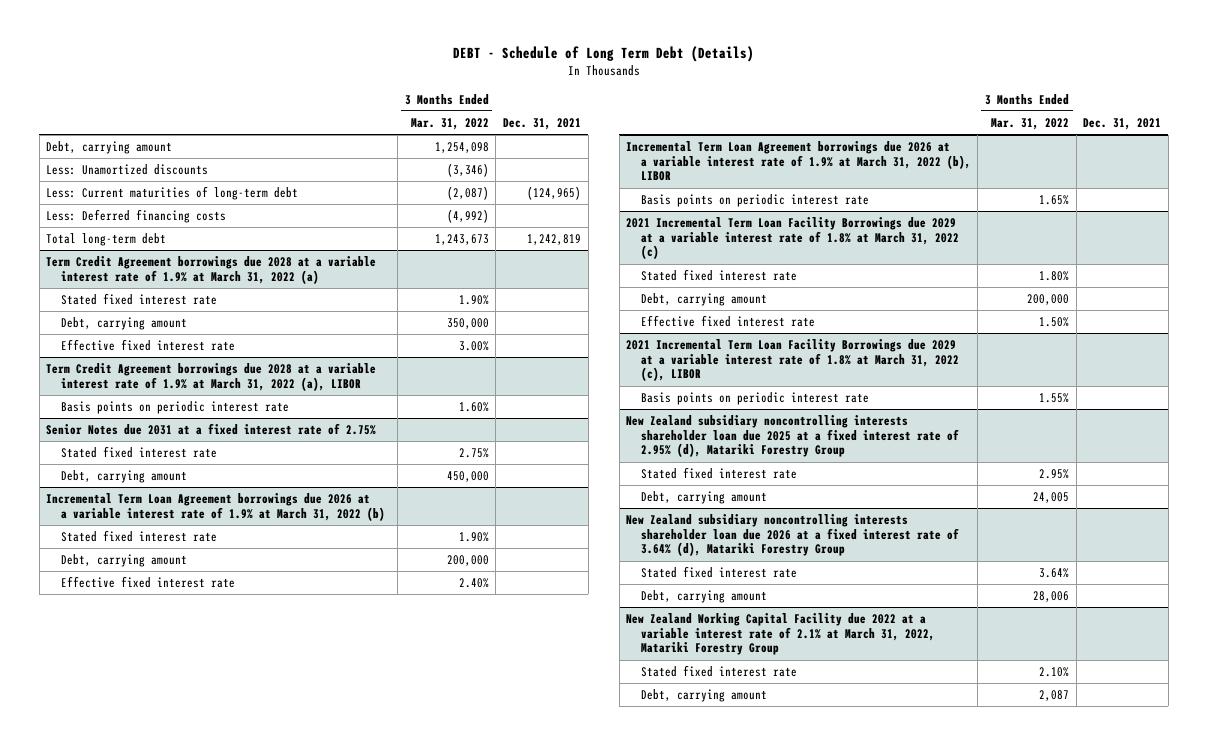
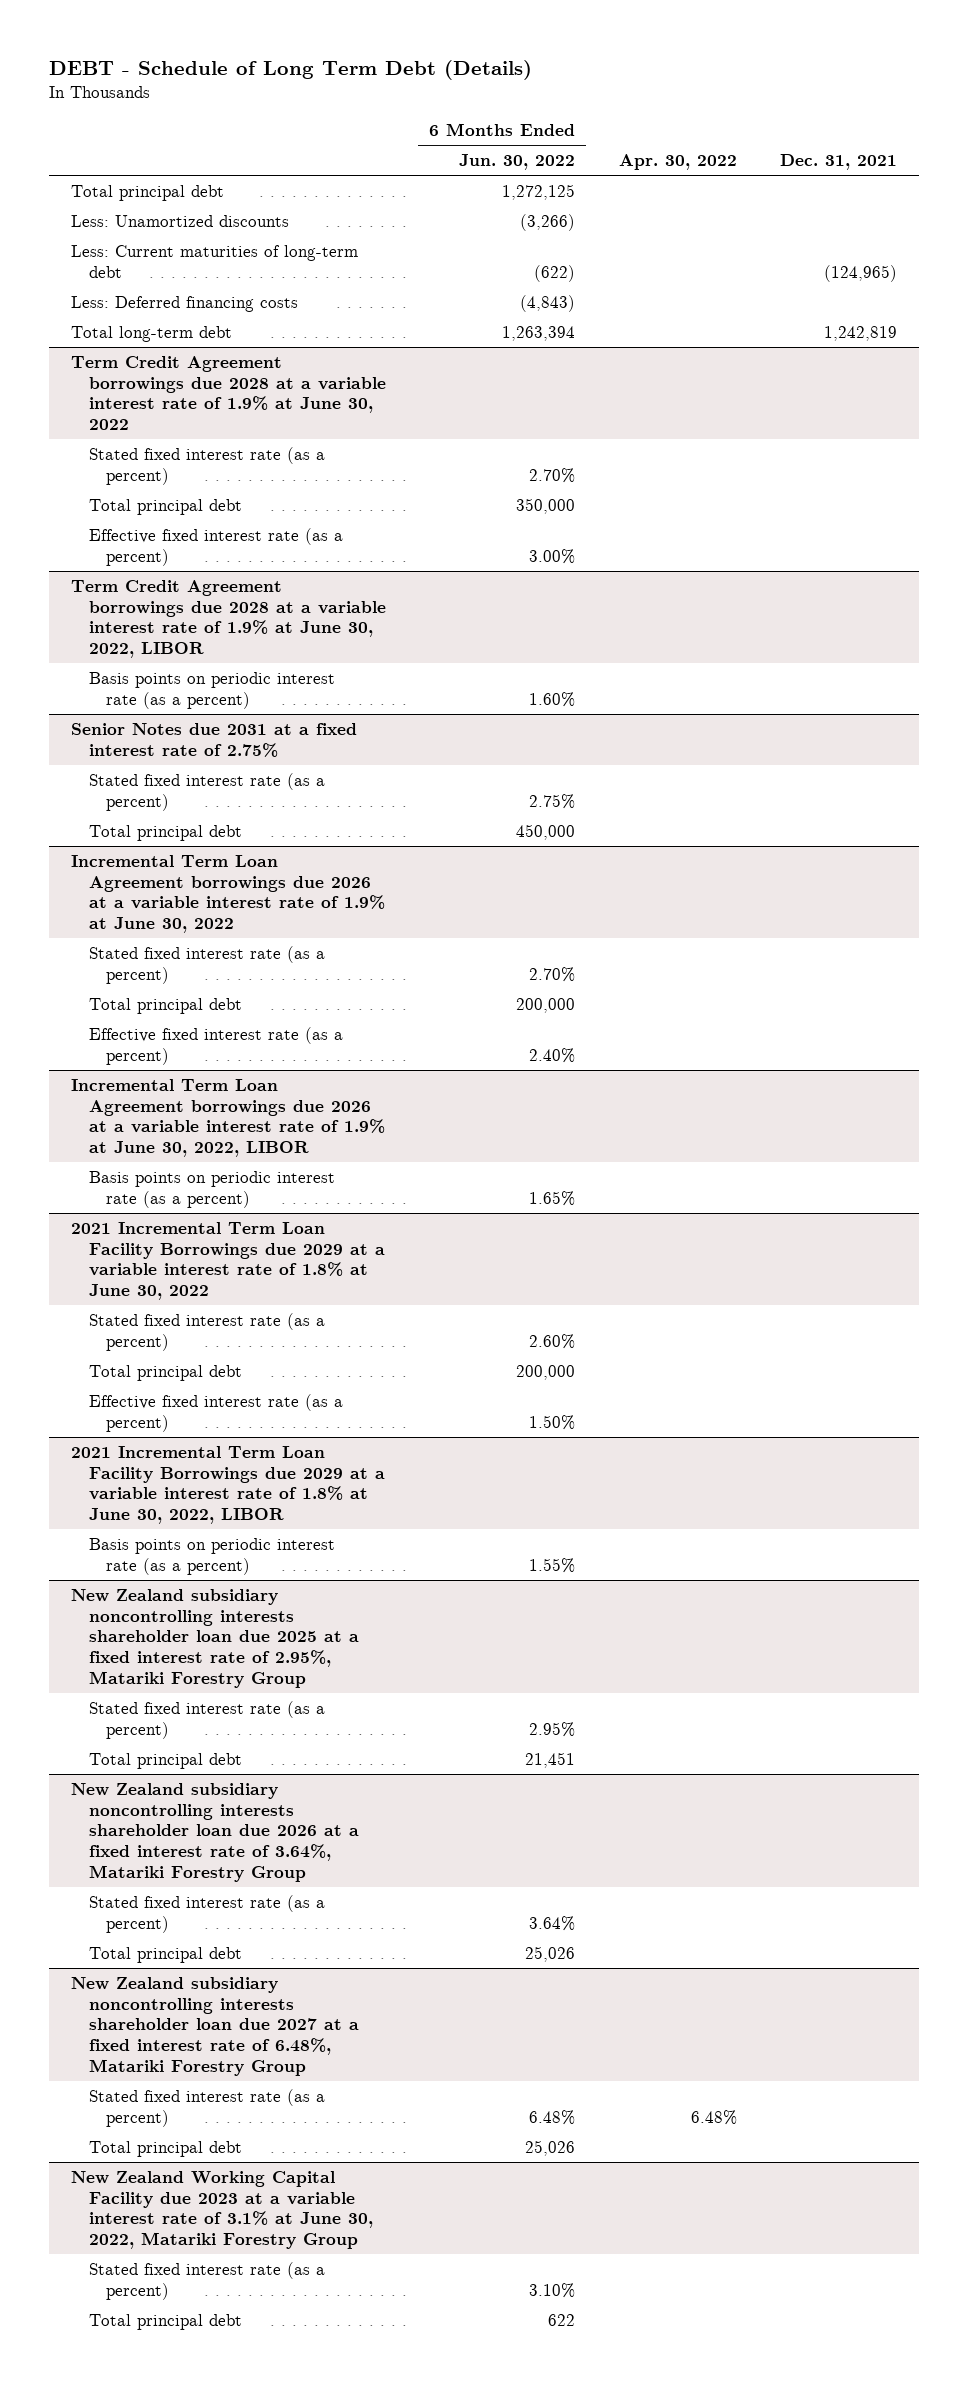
- | 3 Months Ended Mar. 31, 2022 | Dec. 31, 2021
+ | 6 Months Ended Jun. 30, 2022 | Apr. 30, 2022 | Dec. 31, 2021
- Debt, carrying amount | 1,254,098 |
+ Total principal debt | 1,272,125 | |
- Term Credit Agreement borrowings due 2028 at a variable interest rate of 1.9% at March 31, 2022 (a)
- Stated fixed interest rate | 1.90% |
- Debt, carrying amount | 350,000 |
- Effective fixed interest rate | 3.00% |
- Term Credit Agreement borrowings due 2028 at a variable interest rate of 1.9% at March 31, 2022 (a), LIBOR
- Basis points on periodic interest rate | 1.60% |
+ Term Credit Agreement borrowings due 2028 at a variable interest rate of 1.9% at June 30, 2022
+ Stated fixed interest rate (as a percent) | 2.70% | |
+ Total principal debt | 350,000 | |
+ Effective fixed interest rate (as a percent) | 3.00% | |
+ Term Credit Agreement borrowings due 2028 at a variable interest rate of 1.9% at June 30, 2022, LIBOR
+ Basis points on periodic interest rate (as a percent) | 1.60% | |
@ Senior Notes due 2031 at a fixed interest rate of 2.75%
- Stated fixed interest rate | 2.75% |
- Debt, carrying amount | 450,000 |
- Incremental Term Loan Agreement borrowings due 2026 at a variable interest rate of 1.9% at March 31, 2022 (b)
- Stated fixed interest rate | 1.90% |
- Debt, carrying amount | 200,000 |
- Effective fixed interest rate | 2.40% |
- Incremental Term Loan Agreement borrowings due 2026 at a variable interest rate of 1.9% at March 31, 2022 (b), LIBOR
- Basis points on periodic interest rate | 1.65% |
- 2021 Incremental Term Loan Facility Borrowings due 2029 at a variable interest rate of 1.8% at March 31, 2022 (c)
- Stated fixed interest rate | 1.80% |
- Debt, carrying amount | 200,000 |
- Effective fixed interest rate | 1.50% |
- 2021 Incremental Term Loan Facility Borrowings due 2029 at a variable interest rate of 1.8% at March 31, 2022 (c), LIBOR
- Basis points on periodic interest rate | 1.55% |
- New Zealand subsidiary noncontrolling interests shareholder loan due 2025 at a fixed interest rate of 2.95% (d), Matariki Forestry Group
- Stated fixed interest rate | 2.95% |
- Debt, carrying amount | 24,005 |
- New Zealand subsidiary noncontrolling interests shareholder loan due 2026 at a fixed interest rate of 3.64% (d), Matariki Forestry Group
- Stated fixed interest rate | 3.64% |
- Debt, carrying amount | 28,006 |
- New Zealand Working Capital Facility due 2022 at a variable interest rate of 2.1% at March 31, 2022, Matariki Forestry Group
- Stated fixed interest rate | 2.10% |
- Debt, carrying amount | 2,087 |
@ Senior Notes due 2031 at a fixed interest rate of 2.75%
+ Stated fixed interest rate (as a percent) | 2.75% | |
+ Total principal debt | 450,000 | |
+ Incremental Term Loan Agreement borrowings due 2026 at a variable interest rate of 1.9% at June 30, 2022
+ Stated fixed interest rate (as a percent) | 2.70% | |
+ Total principal debt | 200,000 | |
+ Effective fixed interest rate (as a percent) | 2.40% | |
+ Incremental Term Loan Agreement borrowings due 2026 at a variable interest rate of 1.9% at June 30, 2022, LIBOR
+ Basis points on periodic interest rate (as a percent) | 1.65% | |
+ 2021 Incremental Term Loan Facility Borrowings due 2029 at a variable interest rate of 1.8% at June 30, 2022
+ Stated fixed interest rate (as a percent) | 2.60% | |
+ Total principal debt | 200,000 | |
+ Effective fixed interest rate (as a percent) | 1.50% | |
+ 2021 Incremental Term Loan Facility Borrowings due 2029 at a variable interest rate of 1.8% at June 30, 2022, LIBOR
+ Basis points on periodic interest rate (as a percent) | 1.55% | |
+ New Zealand subsidiary noncontrolling interests shareholder loan due 2025 at a fixed interest rate of 2.95%, Matariki Forestry Group
+ Stated fixed interest rate (as a percent) | 2.95% | |
+ Total principal debt | 21,451 | |
+ New Zealand subsidiary noncontrolling interests shareholder loan due 2026 at a fixed interest rate of 3.64%, Matariki Forestry Group
+ Stated fixed interest rate (as a percent) | 3.64% | |
+ Total principal debt | 25,026 | |
+ New Zealand subsidiary noncontrolling interests shareholder loan due 2027 at a fixed interest rate of 6.48%, Matariki Forestry Group
+ Stated fixed interest rate (as a percent) | 6.48% | 6.48% |
+ Total principal debt | 25,026 | |
+ New Zealand Working Capital Facility due 2023 at a variable interest rate of 3.1% at June 30, 2022, Matariki Forestry Group
+ Stated fixed interest rate (as a percent) | 3.10% | |
+ Total principal debt | 622 | |

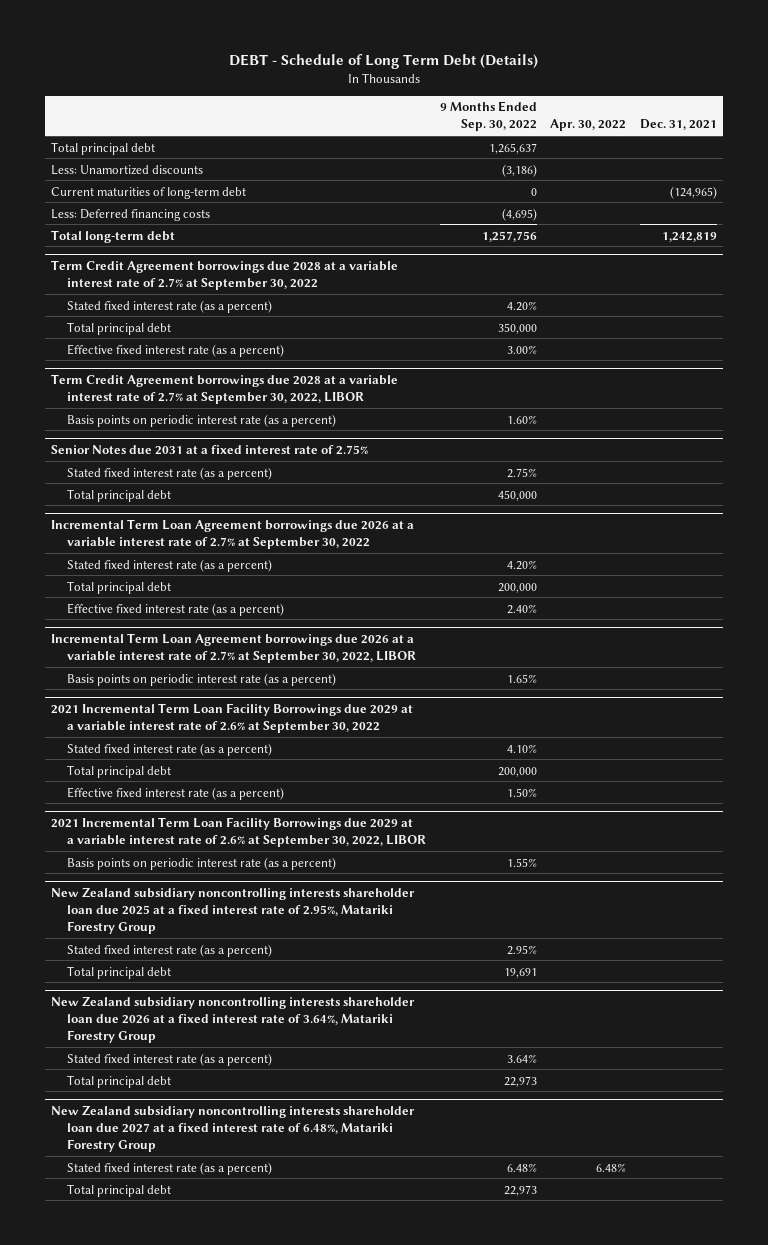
- | 6 Months Ended Jun. 30, 2022 | Apr. 30, 2022 | Dec. 31, 2021
+ | 9 Months Ended Sep. 30, 2022 | Apr. 30, 2022 | Dec. 31, 2021
- Less: Current maturities of long-term debt | (622) | | (124,965)
+ Current maturities of long-term debt | 0 | | (124,965)
- Term Credit Agreement borrowings due 2028 at a variable interest rate of 1.9% at June 30, 2022
+ Term Credit Agreement borrowings due 2028 at a variable interest rate of 2.7% at September 30, 2022
- Term Credit Agreement borrowings due 2028 at a variable interest rate of 1.9% at June 30, 2022, LIBOR
+ Term Credit Agreement borrowings due 2028 at a variable interest rate of 2.7% at September 30, 2022, LIBOR
- Incremental Term Loan Agreement borrowings due 2026 at a variable interest rate of 1.9% at June 30, 2022
+ Incremental Term Loan Agreement borrowings due 2026 at a variable interest rate of 2.7% at September 30, 2022
- Incremental Term Loan Agreement borrowings due 2026 at a variable interest rate of 1.9% at June 30, 2022, LIBOR
+ Incremental Term Loan Agreement borrowings due 2026 at a variable interest rate of 2.7% at September 30, 2022, LIBOR
- 2021 Incremental Term Loan Facility Borrowings due 2029 at a variable interest rate of 1.8% at June 30, 2022
+ 2021 Incremental Term Loan Facility Borrowings due 2029 at a variable interest rate of 2.6% at September 30, 2022
- 2021 Incremental Term Loan Facility Borrowings due 2029 at a variable interest rate of 1.8% at June 30, 2022, LIBOR
+ 2021 Incremental Term Loan Facility Borrowings due 2029 at a variable interest rate of 2.6% at September 30, 2022, LIBOR
- New Zealand Working Capital Facility due 2023 at a variable interest rate of 3.1% at June 30, 2022, Matariki Forestry Group
- Stated fixed interest rate (as a percent) | 3.10% | |
- Total principal debt | 622 | |

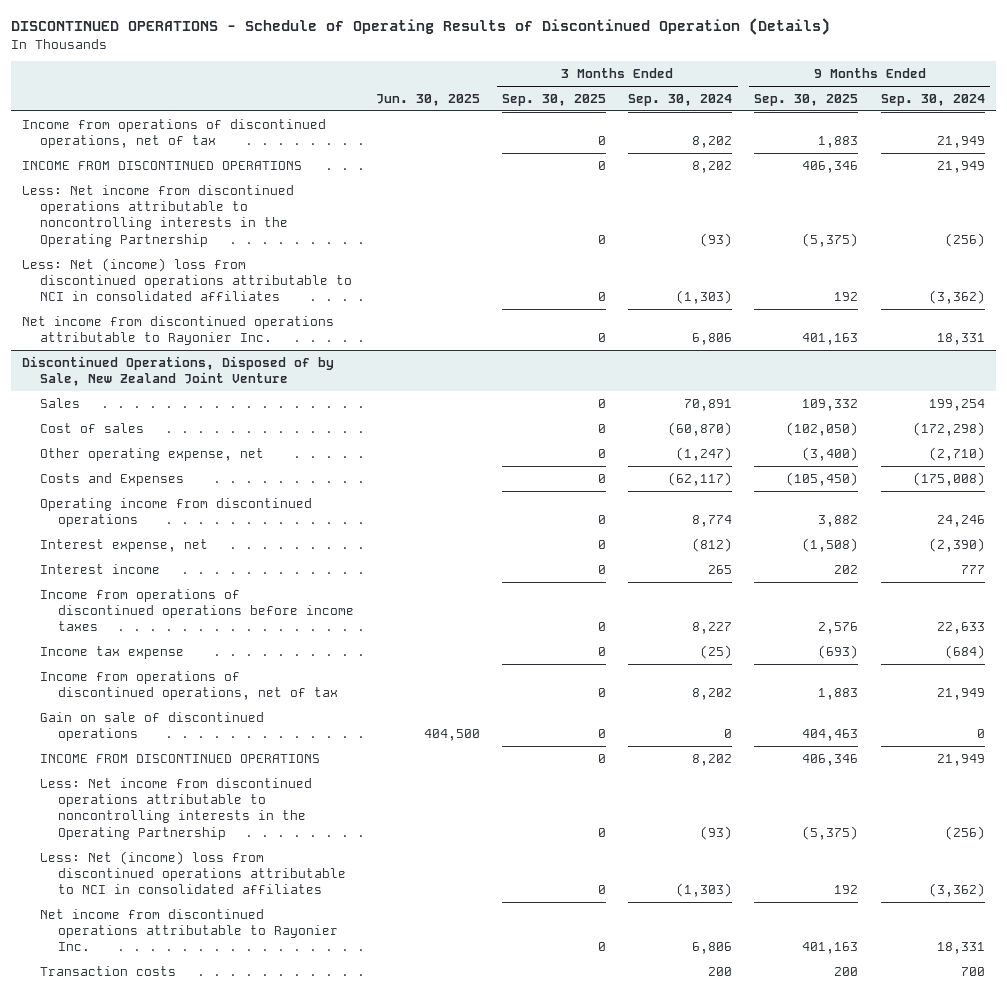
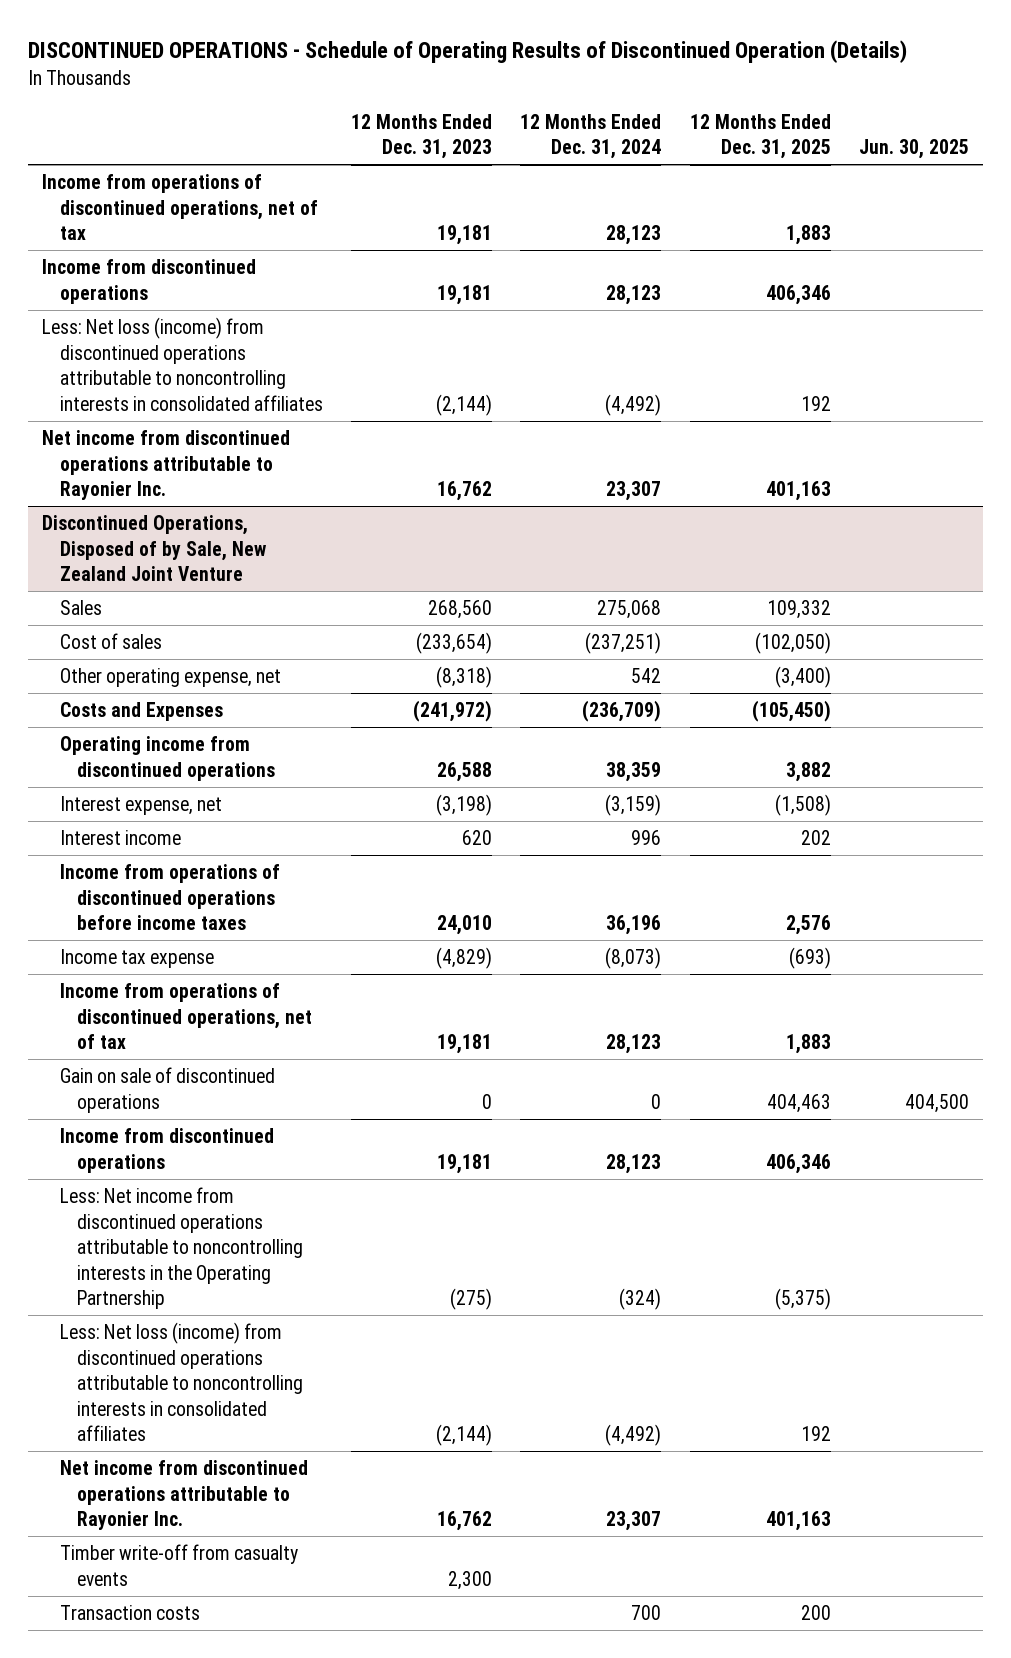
- | Jun. 30, 2025 | 3 Months Ended Sep. 30, 2025 | 3 Months Ended Sep. 30, 2024 | 9 Months Ended Sep. 30, 2025 | 9 Months Ended Sep. 30, 2024
+ | 12 Months Ended Dec. 31, 2023 | 12 Months Ended Dec. 31, 2024 | 12 Months Ended Dec. 31, 2025 | Jun. 30, 2025
- INCOME FROM DISCONTINUED OPERATIONS | | 0 | 8,202 | 406,346 | 21,949
- Less: Net income from discontinued operations attributable to noncontrolling interests in the Operating Partnership | | 0 | (93) | (5,375) | (256)
- Less: Net (income) loss from discontinued operations attributable to NCI in consolidated affiliates | | 0 | (1,303) | 192 | (3,362)
+ Income from discontinued operations | 19,181 | 28,123 | 406,346 |
+ Less: Net loss (income) from discontinued operations attributable to noncontrolling interests in consolidated affiliates | (2,144) | (4,492) | 192 |
@ Discontinued Operations, Disposed of by Sale, New Zealand Joint Venture
- INCOME FROM DISCONTINUED OPERATIONS | | 0 | 8,202 | 406,346 | 21,949
+ Income from discontinued operations | 19,181 | 28,123 | 406,346 |
- Less: Net (income) loss from discontinued operations attributable to NCI in consolidated affiliates | | 0 | (1,303) | 192 | (3,362)
+ Less: Net loss (income) from discontinued operations attributable to noncontrolling interests in consolidated affiliates | (2,144) | (4,492) | 192 |
+ Timber write-off from casualty events | 2,300 | | |

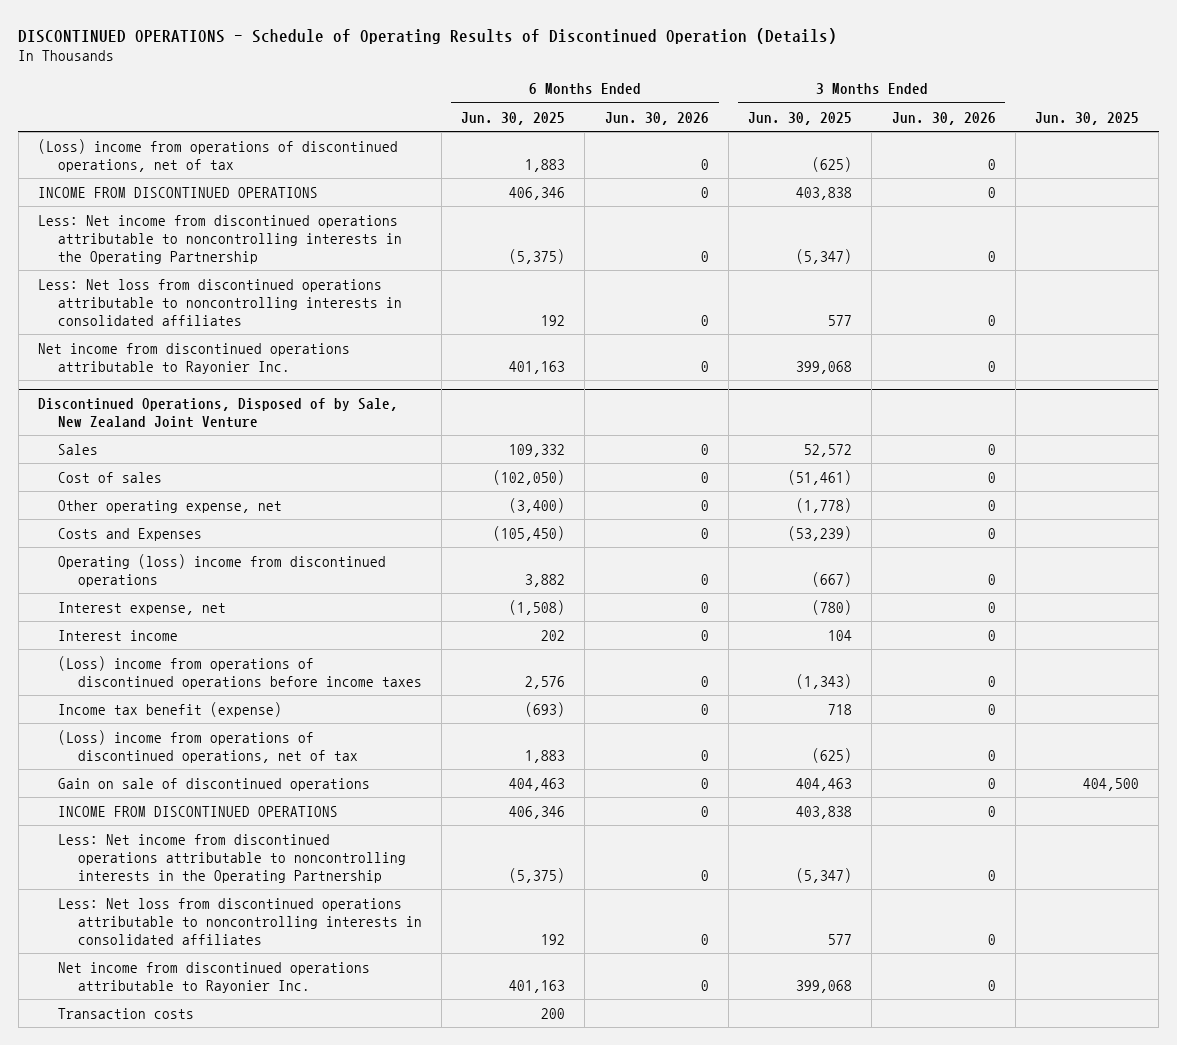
- | 12 Months Ended Dec. 31, 2023 | 12 Months Ended Dec. 31, 2024 | 12 Months Ended Dec. 31, 2025 | Jun. 30, 2025
+ | 6 Months Ended Jun. 30, 2025 | 6 Months Ended Jun. 30, 2026 | 3 Months Ended Jun. 30, 2025 | 3 Months Ended Jun. 30, 2026 | Jun. 30, 2025
- Income from operations of discontinued operations, net of tax | 19,181 | 28,123 | 1,883 |
- Income from discontinued operations | 19,181 | 28,123 | 406,346 |
- Less: Net loss (income) from discontinued operations attributable to noncontrolling interests in consolidated affiliates | (2,144) | (4,492) | 192 |
+ (Loss) income from operations of discontinued operations, net of tax | 1,883 | 0 | (625) | 0 |
+ INCOME FROM DISCONTINUED OPERATIONS | 406,346 | 0 | 403,838 | 0 |
+ Less: Net income from discontinued operations attributable to noncontrolling interests in the Operating Partnership | (5,375) | 0 | (5,347) | 0 |
+ Less: Net loss from discontinued operations attributable to noncontrolling interests in consolidated affiliates | 192 | 0 | 577 | 0 |
@ Discontinued Operations, Disposed of by Sale, New Zealand Joint Venture
- Operating income from discontinued operations | 26,588 | 38,359 | 3,882 |
+ Operating (loss) income from discontinued operations | 3,882 | 0 | (667) | 0 |
- Income from operations of discontinued operations before income taxes | 24,010 | 36,196 | 2,576 |
- Income tax expense | (4,829) | (8,073) | (693) |
- Income from operations of discontinued operations, net of tax | 19,181 | 28,123 | 1,883 |
+ (Loss) income from operations of discontinued operations before income taxes | 2,576 | 0 | (1,343) | 0 |
+ Income tax benefit (expense) | (693) | 0 | 718 | 0 |
+ (Loss) income from operations of discontinued operations, net of tax | 1,883 | 0 | (625) | 0 |
- Income from discontinued operations | 19,181 | 28,123 | 406,346 |
+ INCOME FROM DISCONTINUED OPERATIONS | 406,346 | 0 | 403,838 | 0 |
- Less: Net loss (income) from discontinued operations attributable to noncontrolling interests in consolidated affiliates | (2,144) | (4,492) | 192 |
+ Less: Net loss from discontinued operations attributable to noncontrolling interests in consolidated affiliates | 192 | 0 | 577 | 0 |
- Timber write-off from casualty events | 2,300 | | |

